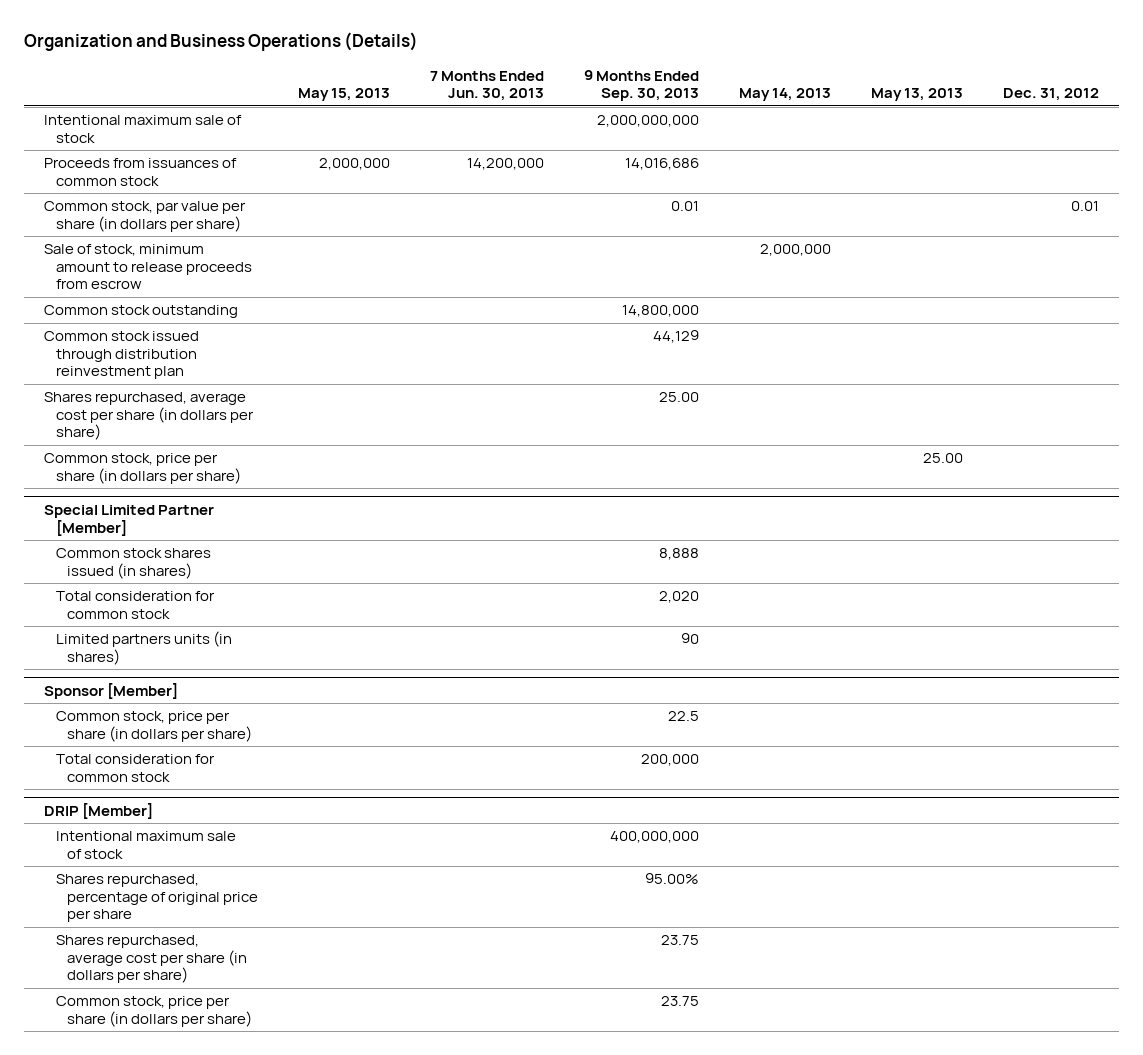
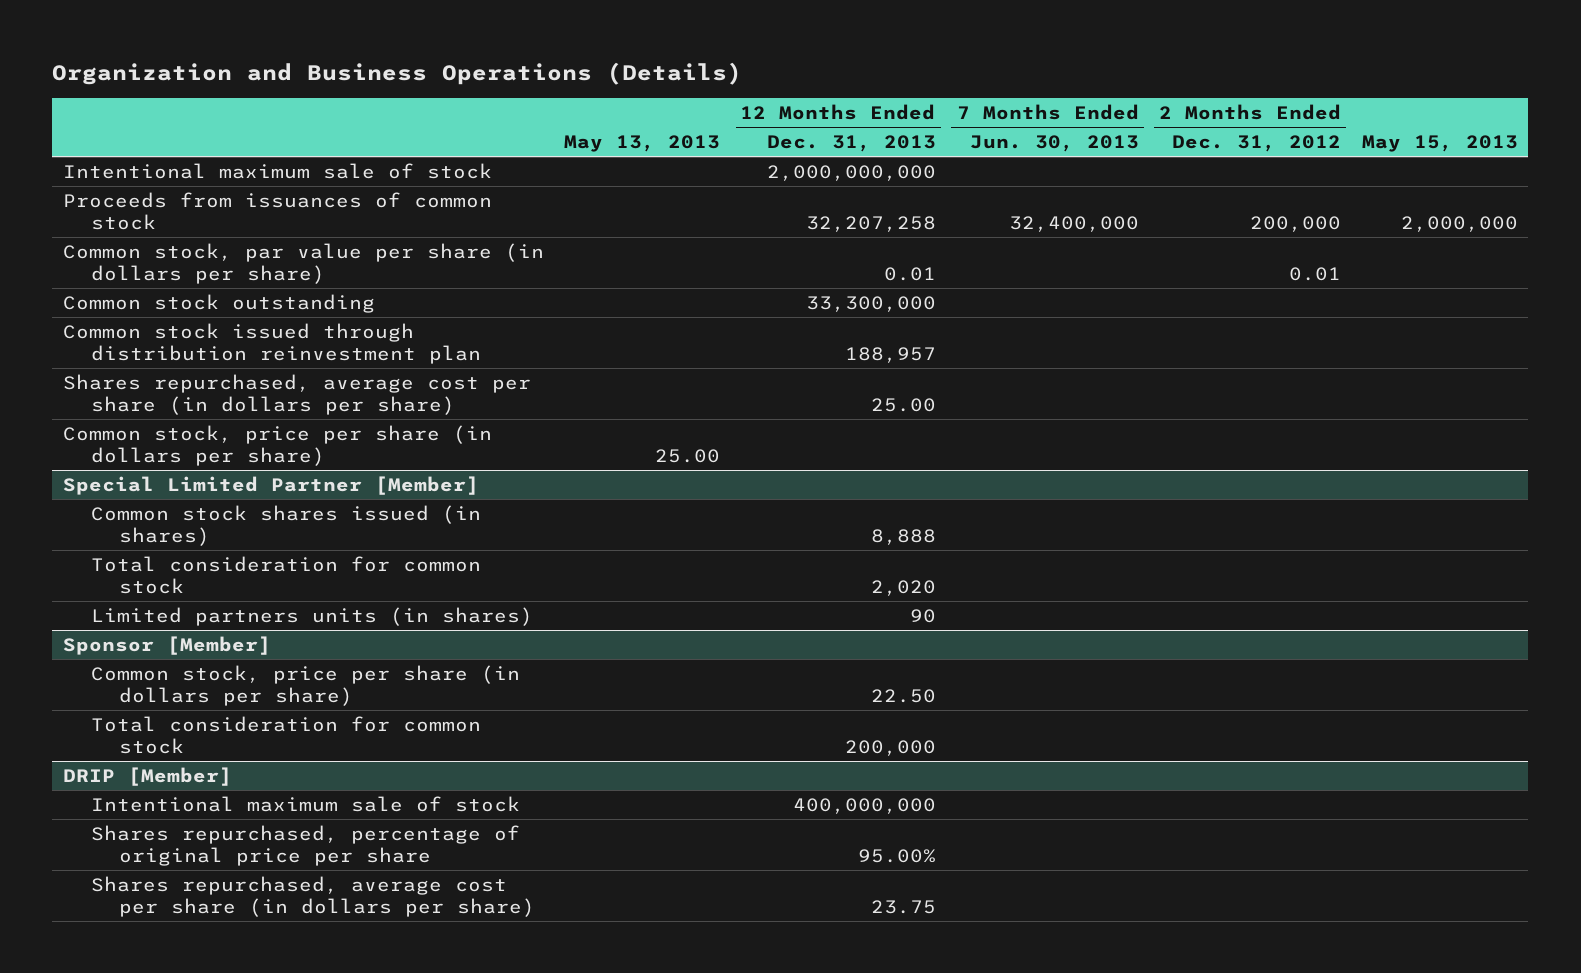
- | May 15, 2013 | 7 Months Ended Jun. 30, 2013 | 9 Months Ended Sep. 30, 2013 | May 14, 2013 | May 13, 2013 | Dec. 31, 2012
+ | May 13, 2013 | 12 Months Ended Dec. 31, 2013 | 7 Months Ended Jun. 30, 2013 | 2 Months Ended Dec. 31, 2012 | May 15, 2013
- Proceeds from issuances of common stock | 2,000,000 | 14,200,000 | 14,016,686 | | |
+ Proceeds from issuances of common stock | | 32,207,258 | 32,400,000 | 200,000 | 2,000,000
- Sale of stock, minimum amount to release proceeds from escrow | | | | 2,000,000 | |
@ DRIP [Member]
- Common stock, price per share (in dollars per share) | | | 23.75 | | |

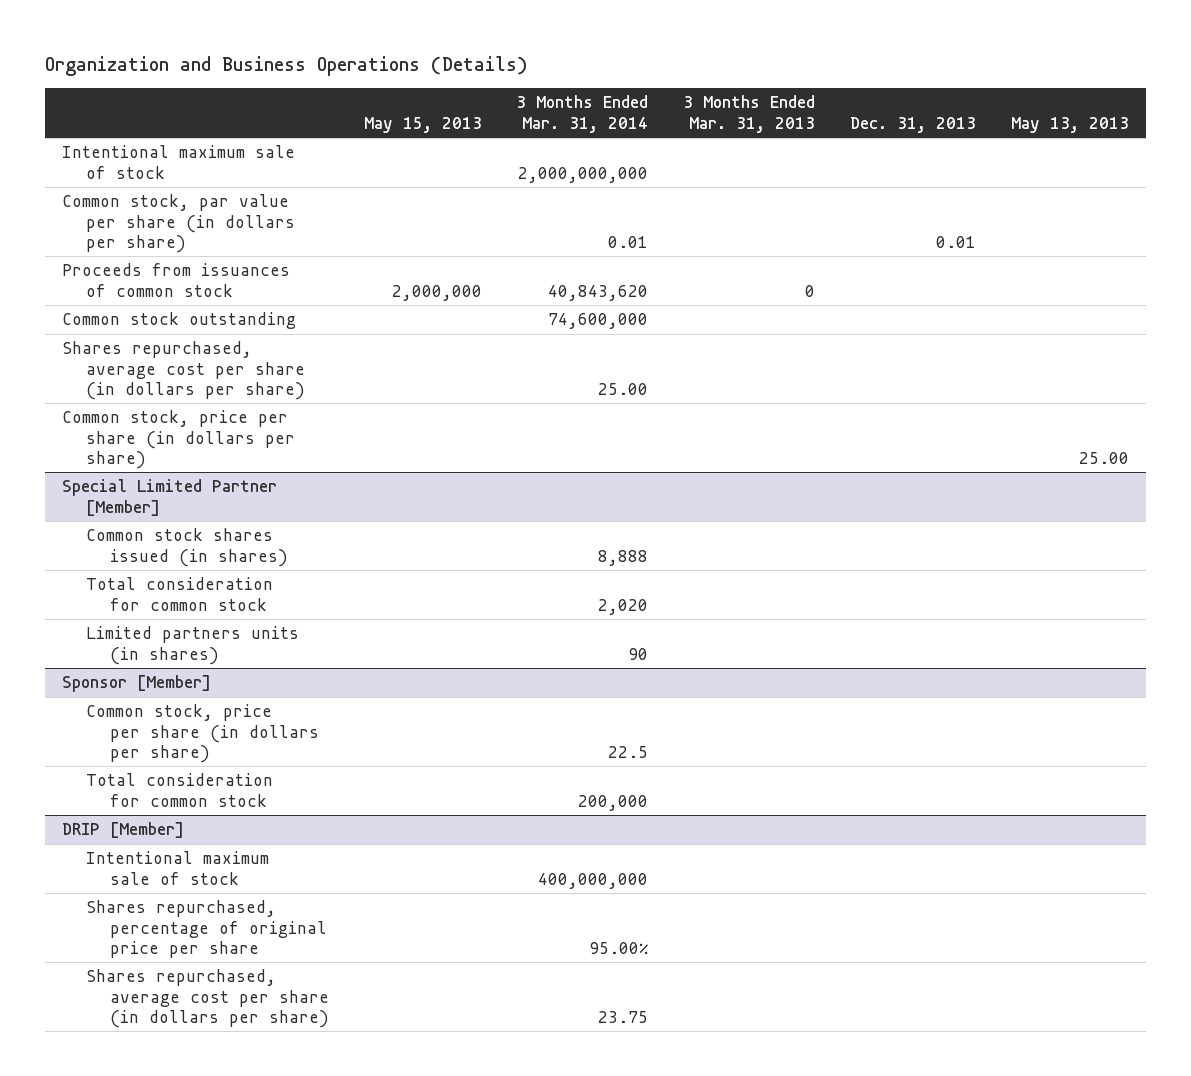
- | May 13, 2013 | 12 Months Ended Dec. 31, 2013 | 7 Months Ended Jun. 30, 2013 | 2 Months Ended Dec. 31, 2012 | May 15, 2013
+ | May 15, 2013 | 3 Months Ended Mar. 31, 2014 | 3 Months Ended Mar. 31, 2013 | Dec. 31, 2013 | May 13, 2013
moved down: Proceeds from issuances of common stock | 2,000,000 | 40,843,620 | 0 | |
- Common stock issued through distribution reinvestment plan | | 188,957 | | |

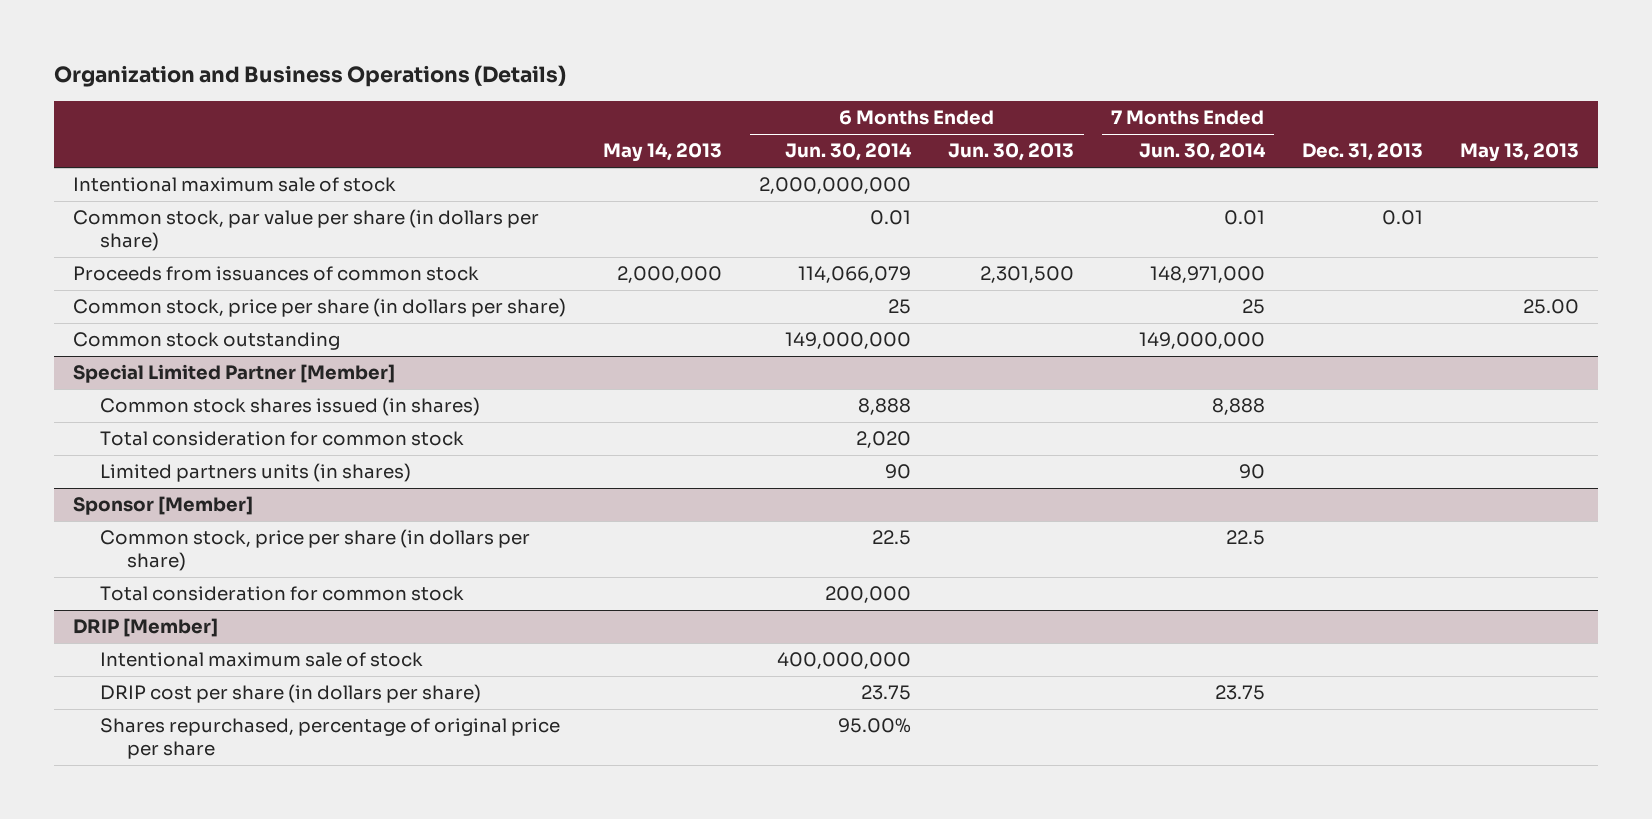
- | May 15, 2013 | 3 Months Ended Mar. 31, 2014 | 3 Months Ended Mar. 31, 2013 | Dec. 31, 2013 | May 13, 2013
+ | May 14, 2013 | 6 Months Ended Jun. 30, 2014 | 6 Months Ended Jun. 30, 2013 | 7 Months Ended Jun. 30, 2014 | Dec. 31, 2013 | May 13, 2013
- Shares repurchased, average cost per share (in dollars per share) | | 25.00 | | |
moved down: Common stock outstanding | | 149,000,000 | | 149,000,000 | |
@ DRIP [Member]
+ DRIP cost per share (in dollars per share) | | 23.75 | | 23.75 | |
- Shares repurchased, average cost per share (in dollars per share) | | 23.75 | | |

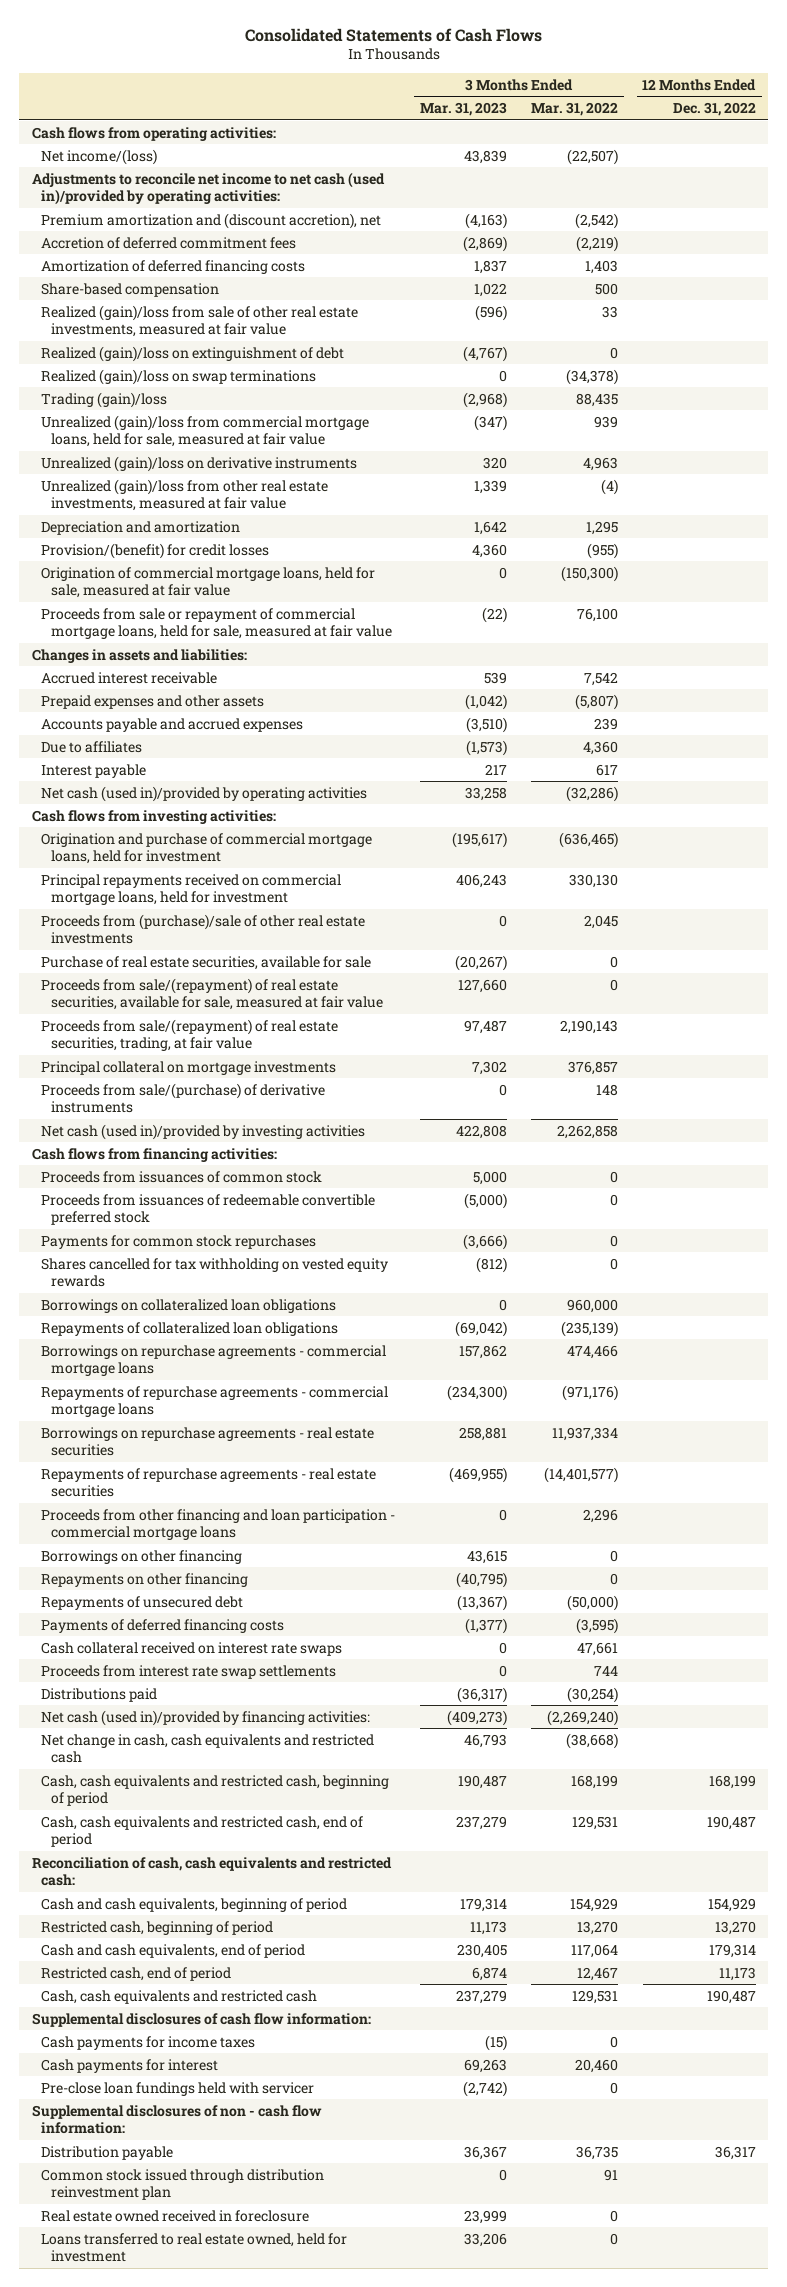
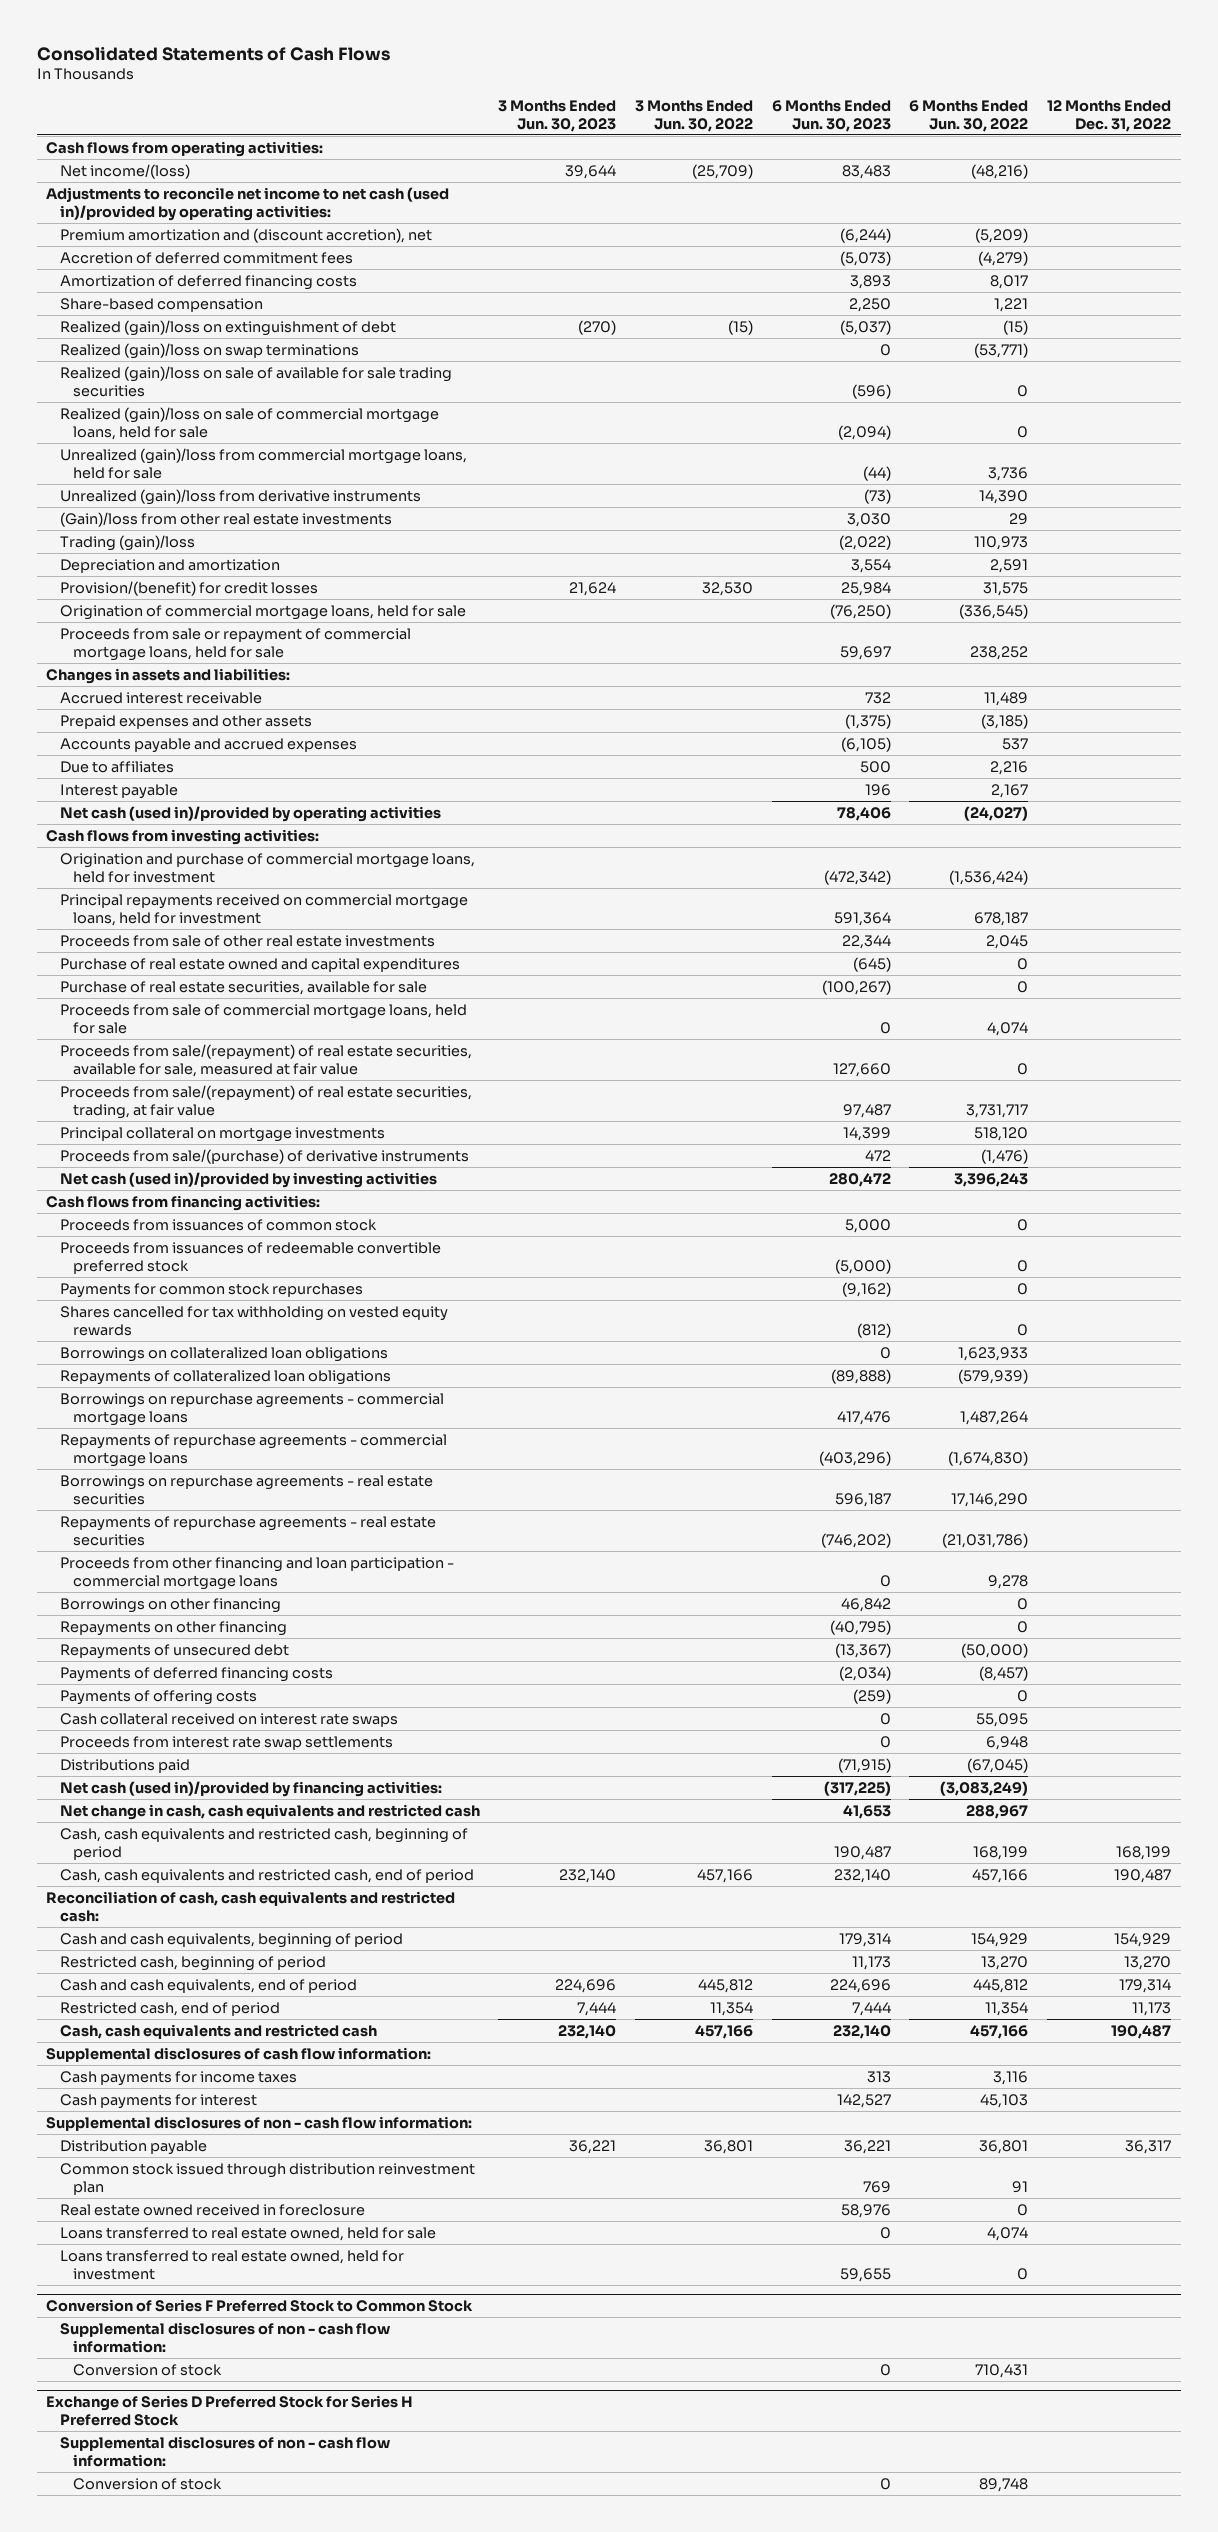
- | 3 Months Ended Mar. 31, 2023 | 3 Months Ended Mar. 31, 2022 | 12 Months Ended Dec. 31, 2022
+ | 3 Months Ended Jun. 30, 2023 | 3 Months Ended Jun. 30, 2022 | 6 Months Ended Jun. 30, 2023 | 6 Months Ended Jun. 30, 2022 | 12 Months Ended Dec. 31, 2022
- Realized (gain)/loss from sale of other real estate investments, measured at fair value | (596) | 33 |
+ Realized (gain)/loss on sale of available for sale trading securities | | | (596) | 0 |
+ Realized (gain)/loss on sale of commercial mortgage loans, held for sale | | | (2,094) | 0 |
+ Unrealized (gain)/loss from commercial mortgage loans, held for sale | | | (44) | 3,736 |
+ Unrealized (gain)/loss from derivative instruments | | | (73) | 14,390 |
+ (Gain)/loss from other real estate investments | | | 3,030 | 29 |
- Unrealized (gain)/loss from commercial mortgage loans, held for sale, measured at fair value | (347) | 939 |
- Unrealized (gain)/loss on derivative instruments | 320 | 4,963 |
- Unrealized (gain)/loss from other real estate investments, measured at fair value | 1,339 | (4) |
- Origination of commercial mortgage loans, held for sale, measured at fair value | 0 | (150,300) |
- Proceeds from sale or repayment of commercial mortgage loans, held for sale, measured at fair value | (22) | 76,100 |
+ Origination of commercial mortgage loans, held for sale | | | (76,250) | (336,545) |
+ Proceeds from sale or repayment of commercial mortgage loans, held for sale | | | 59,697 | 238,252 |
- Proceeds from (purchase)/sale of other real estate investments | 0 | 2,045 |
+ Proceeds from sale of other real estate investments | | | 22,344 | 2,045 |
+ Purchase of real estate owned and capital expenditures | | | (645) | 0 |
+ Proceeds from sale of commercial mortgage loans, held for sale | | | 0 | 4,074 |
+ Payments of offering costs | | | (259) | 0 |
- Pre-close loan fundings held with servicer | (2,742) | 0 |
+ Loans transferred to real estate owned, held for sale | | | 0 | 4,074 |
+ Conversion of Series F Preferred Stock to Common Stock
+ Supplemental disclosures of non - cash flow information:
+ Conversion of stock | | | 0 | 710,431 |
+ Exchange of Series D Preferred Stock for Series H Preferred Stock
+ Supplemental disclosures of non - cash flow information:
+ Conversion of stock | | | 0 | 89,748 |

